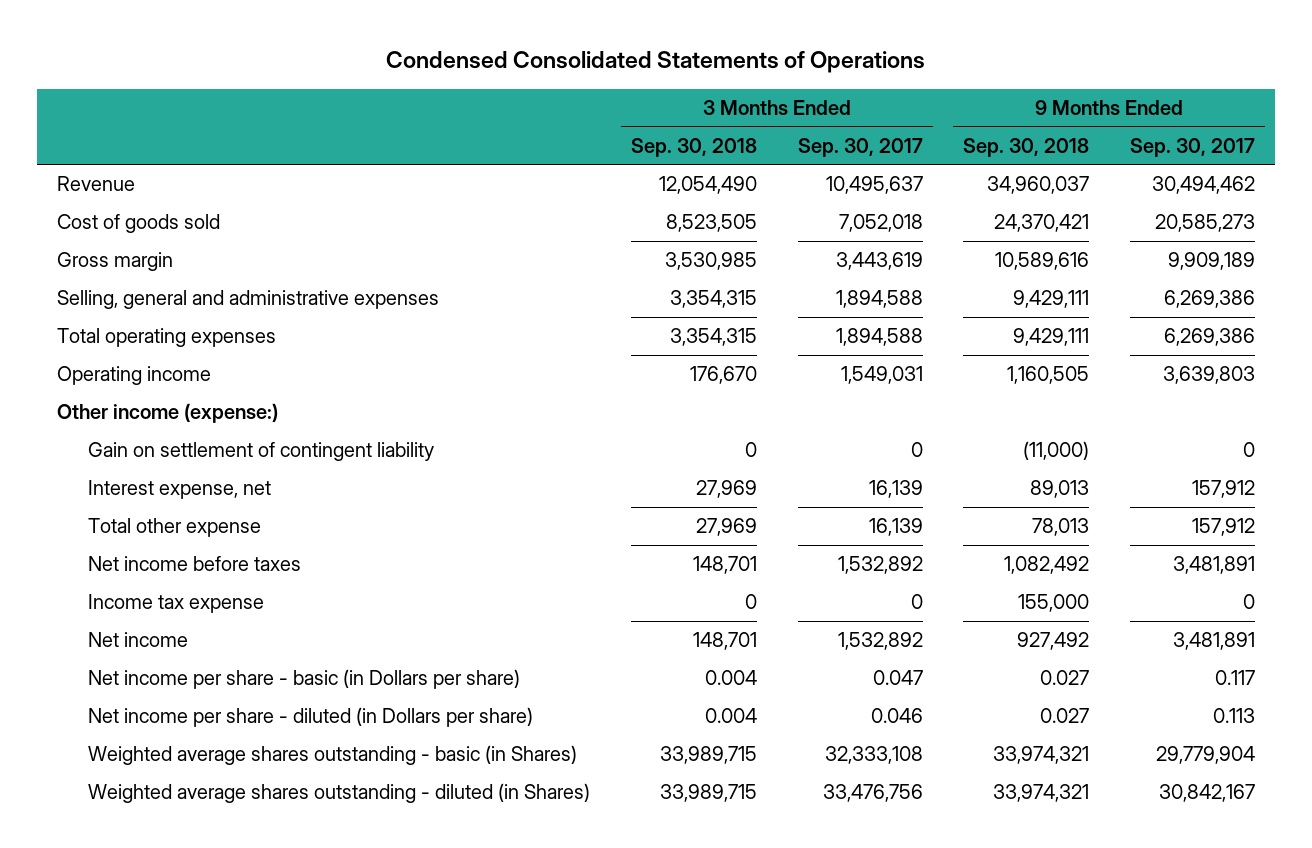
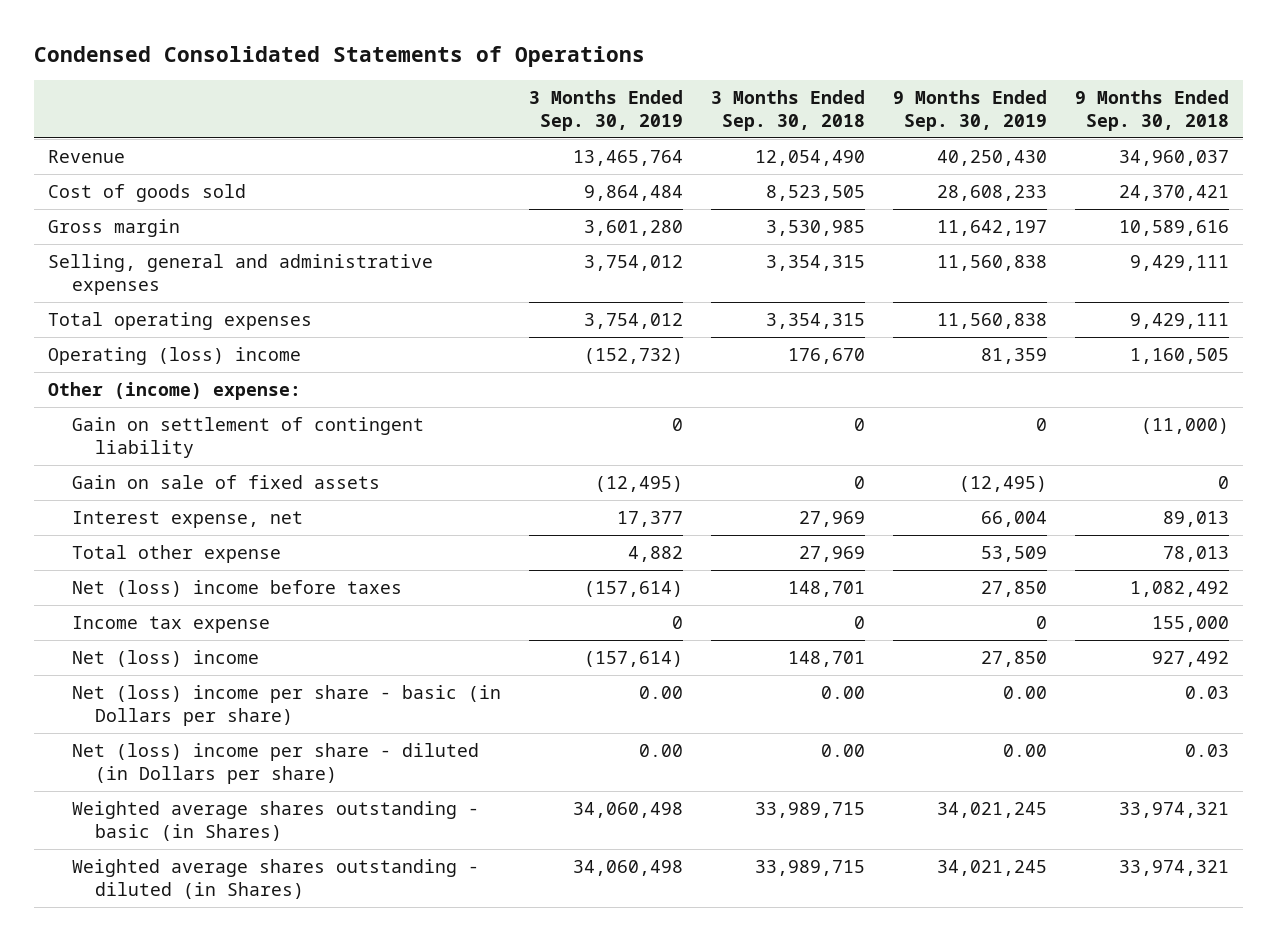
- | 3 Months Ended Sep. 30, 2018 | 3 Months Ended Sep. 30, 2017 | 9 Months Ended Sep. 30, 2018 | 9 Months Ended Sep. 30, 2017
+ | 3 Months Ended Sep. 30, 2019 | 3 Months Ended Sep. 30, 2018 | 9 Months Ended Sep. 30, 2019 | 9 Months Ended Sep. 30, 2018
- Operating income | 176,670 | 1,549,031 | 1,160,505 | 3,639,803
- Other income (expense:)
+ Operating (loss) income | (152,732) | 176,670 | 81,359 | 1,160,505
+ Other (income) expense:
+ Gain on sale of fixed assets | (12,495) | 0 | (12,495) | 0
- Net income before taxes | 148,701 | 1,532,892 | 1,082,492 | 3,481,891
+ Net (loss) income before taxes | (157,614) | 148,701 | 27,850 | 1,082,492
- Net income | 148,701 | 1,532,892 | 927,492 | 3,481,891
- Net income per share - basic (in Dollars per share) | 0.004 | 0.047 | 0.027 | 0.117
- Net income per share - diluted (in Dollars per share) | 0.004 | 0.046 | 0.027 | 0.113
+ Net (loss) income | (157,614) | 148,701 | 27,850 | 927,492
+ Net (loss) income per share - basic (in Dollars per share) | 0.00 | 0.00 | 0.00 | 0.03
+ Net (loss) income per share - diluted (in Dollars per share) | 0.00 | 0.00 | 0.00 | 0.03

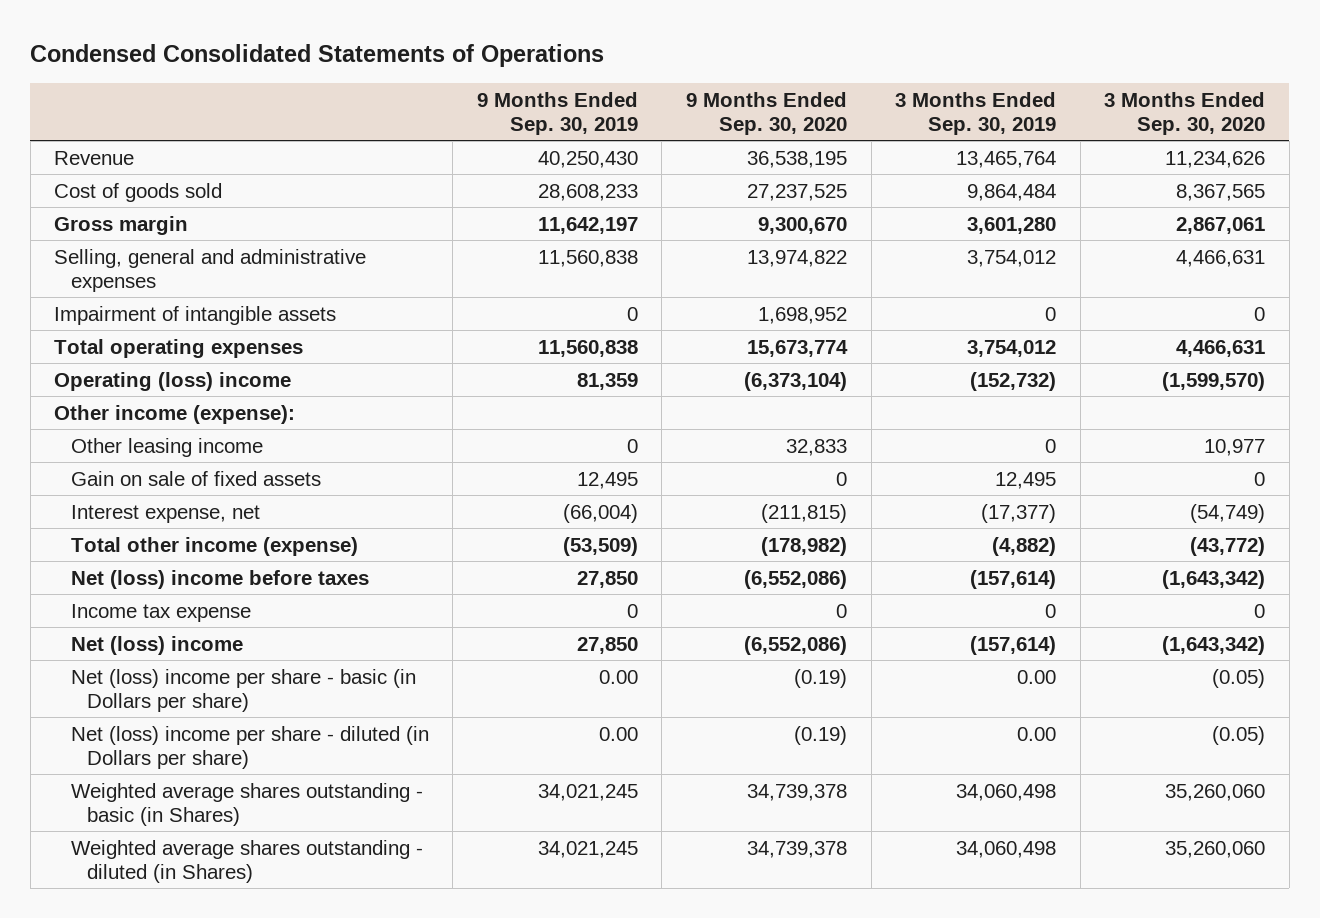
- | 3 Months Ended Sep. 30, 2019 | 3 Months Ended Sep. 30, 2018 | 9 Months Ended Sep. 30, 2019 | 9 Months Ended Sep. 30, 2018
+ | 9 Months Ended Sep. 30, 2019 | 9 Months Ended Sep. 30, 2020 | 3 Months Ended Sep. 30, 2019 | 3 Months Ended Sep. 30, 2020
+ Impairment of intangible assets | 0 | 1,698,952 | 0 | 0
- Other (income) expense:
- Gain on settlement of contingent liability | 0 | 0 | 0 | (11,000)
- Gain on sale of fixed assets | (12,495) | 0 | (12,495) | 0
- Interest expense, net | 17,377 | 27,969 | 66,004 | 89,013
- Total other expense | 4,882 | 27,969 | 53,509 | 78,013
+ Other income (expense):
+ Other leasing income | 0 | 32,833 | 0 | 10,977
+ Gain on sale of fixed assets | 12,495 | 0 | 12,495 | 0
+ Interest expense, net | (66,004) | (211,815) | (17,377) | (54,749)
+ Total other income (expense) | (53,509) | (178,982) | (4,882) | (43,772)

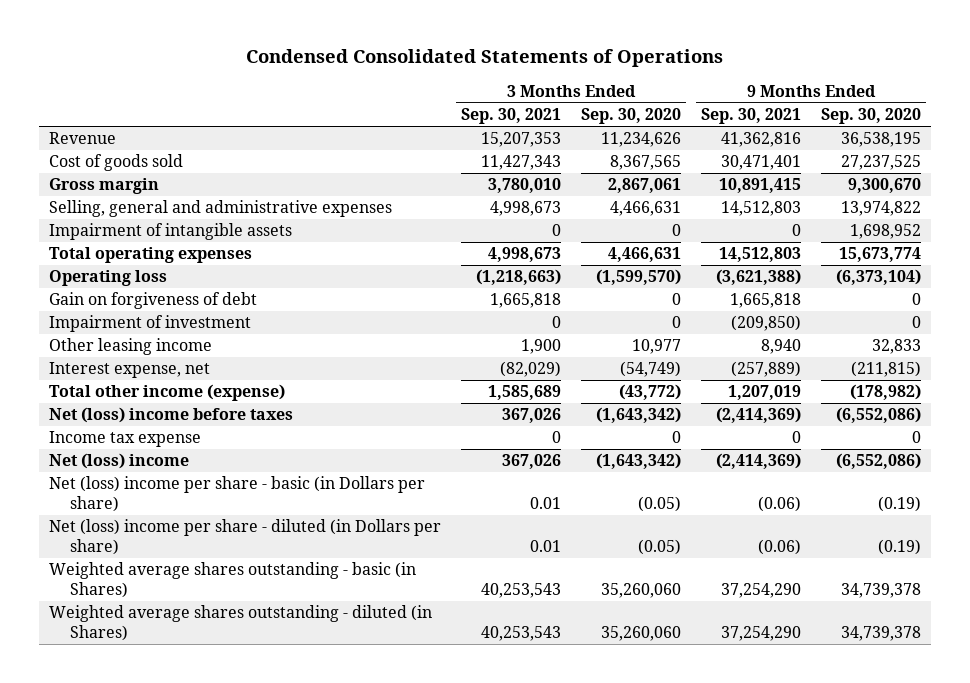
- | 9 Months Ended Sep. 30, 2019 | 9 Months Ended Sep. 30, 2020 | 3 Months Ended Sep. 30, 2019 | 3 Months Ended Sep. 30, 2020
+ | 3 Months Ended Sep. 30, 2021 | 3 Months Ended Sep. 30, 2020 | 9 Months Ended Sep. 30, 2021 | 9 Months Ended Sep. 30, 2020
- Operating (loss) income | 81,359 | (6,373,104) | (152,732) | (1,599,570)
- Other income (expense):
+ Operating loss | (1,218,663) | (1,599,570) | (3,621,388) | (6,373,104)
+ Gain on forgiveness of debt | 1,665,818 | 0 | 1,665,818 | 0
+ Impairment of investment | 0 | 0 | (209,850) | 0
- Gain on sale of fixed assets | 12,495 | 0 | 12,495 | 0

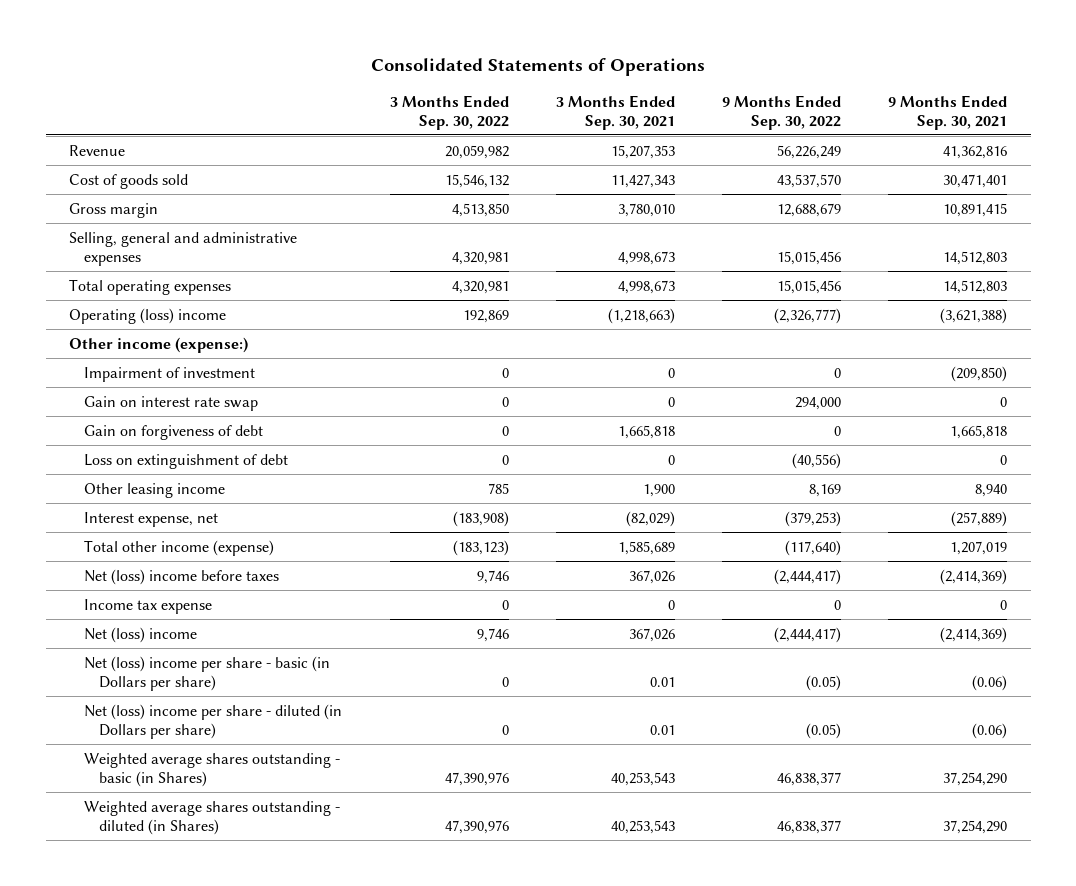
- Condensed Consolidated Statements of Operations
+ Consolidated Statements of Operations
- | 3 Months Ended Sep. 30, 2021 | 3 Months Ended Sep. 30, 2020 | 9 Months Ended Sep. 30, 2021 | 9 Months Ended Sep. 30, 2020
+ | 3 Months Ended Sep. 30, 2022 | 3 Months Ended Sep. 30, 2021 | 9 Months Ended Sep. 30, 2022 | 9 Months Ended Sep. 30, 2021
- Impairment of intangible assets | 0 | 0 | 0 | 1,698,952
- Operating loss | (1,218,663) | (1,599,570) | (3,621,388) | (6,373,104)
+ Operating (loss) income | 192,869 | (1,218,663) | (2,326,777) | (3,621,388)
+ Other income (expense:)
+ Gain on interest rate swap | 0 | 0 | 294,000 | 0
moved down: Gain on forgiveness of debt | 0 | 1,665,818 | 0 | 1,665,818
+ Loss on extinguishment of debt | 0 | 0 | (40,556) | 0

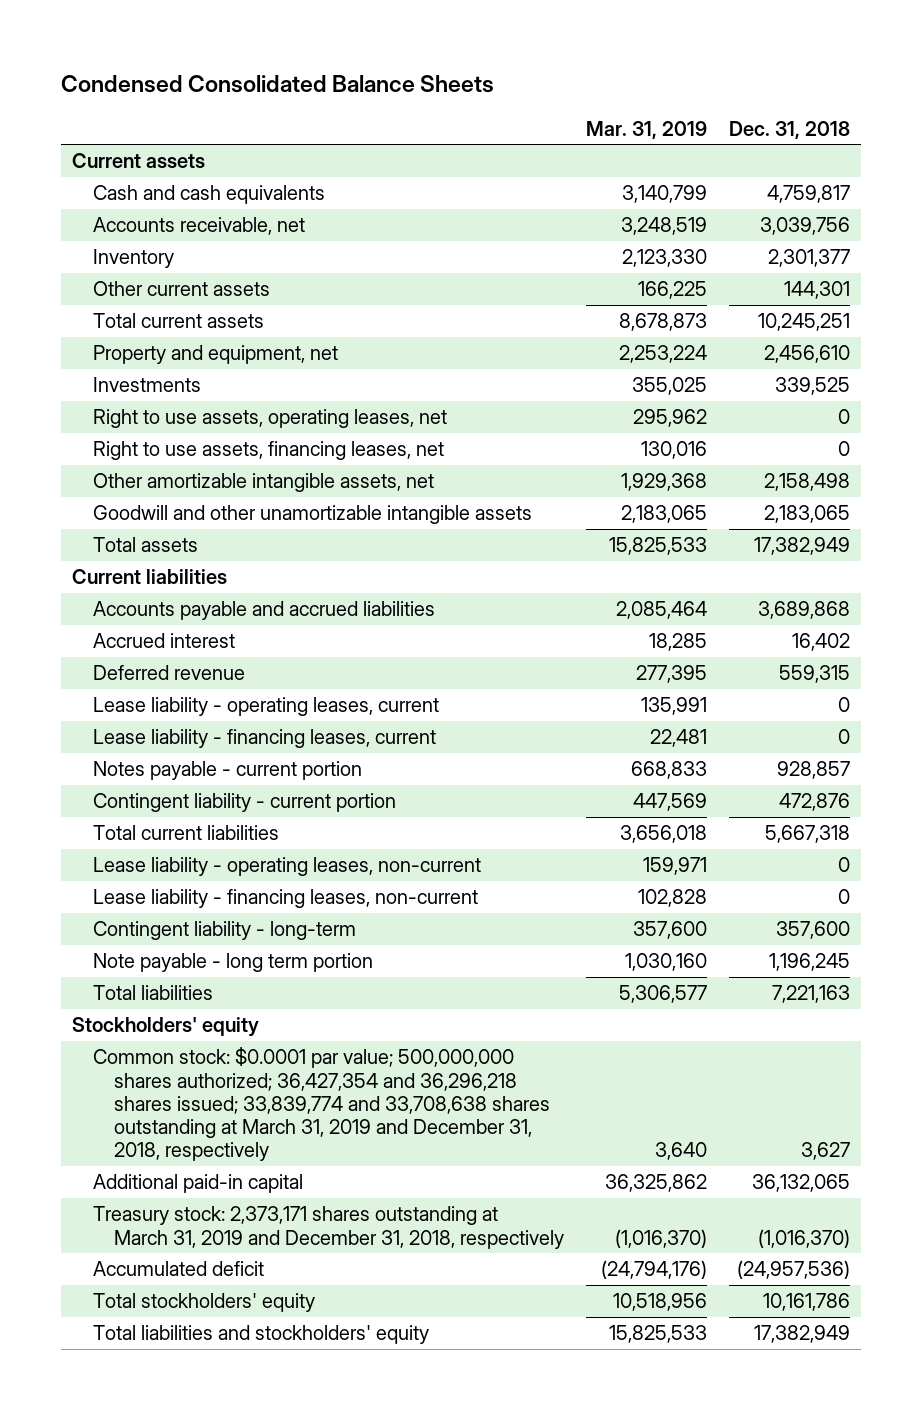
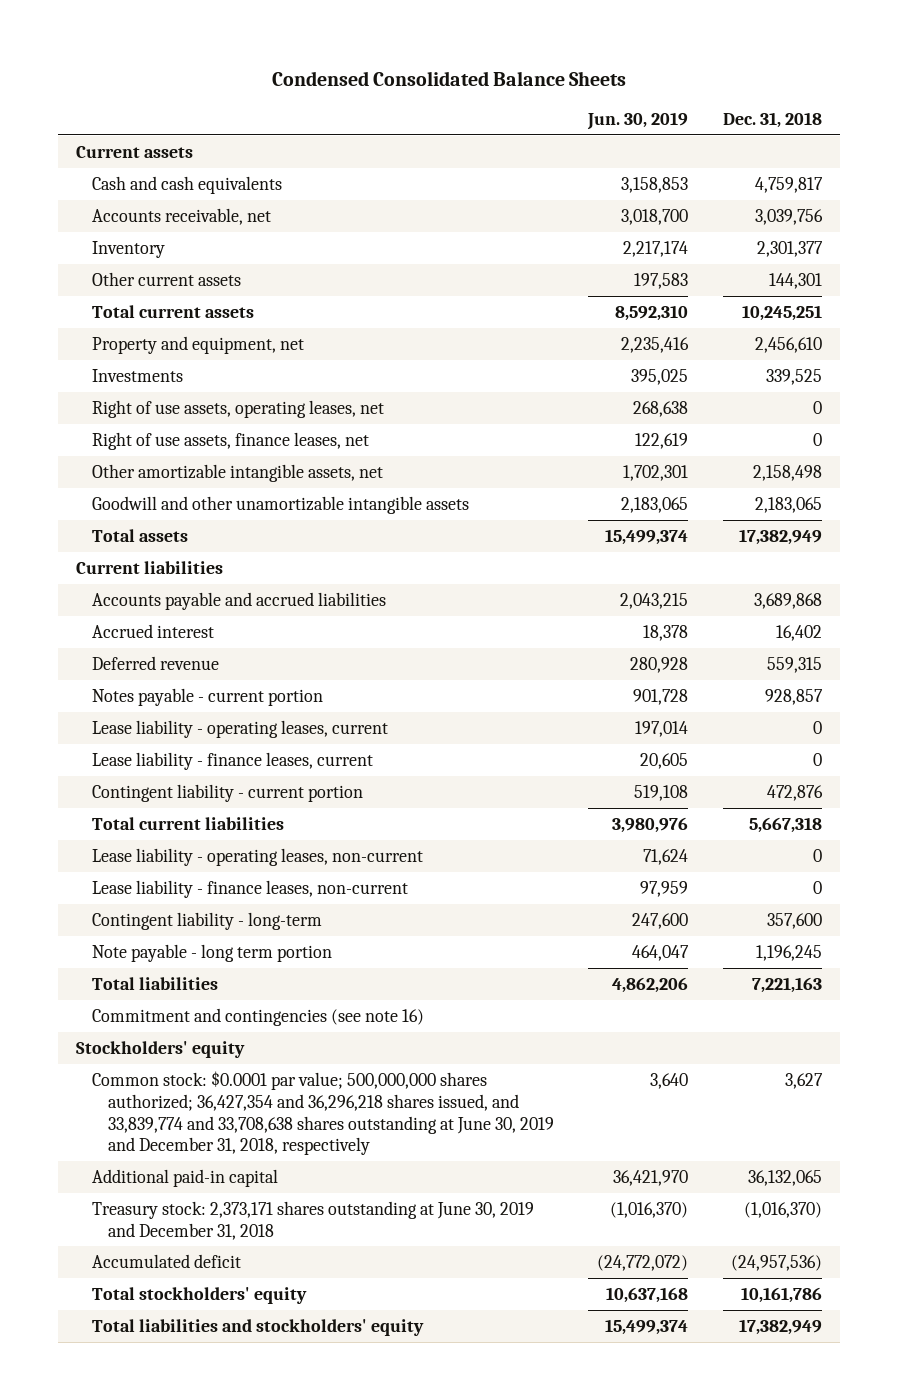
- | Mar. 31, 2019 | Dec. 31, 2018
+ | Jun. 30, 2019 | Dec. 31, 2018
- Right to use assets, operating leases, net | 295,962 | 0
- Right to use assets, financing leases, net | 130,016 | 0
+ Right of use assets, operating leases, net | 268,638 | 0
+ Right of use assets, finance leases, net | 122,619 | 0
- Lease liability - financing leases, current | 22,481 | 0
moved down: Lease liability - operating leases, current | 197,014 | 0
+ Lease liability - finance leases, current | 20,605 | 0
- Lease liability - financing leases, non-current | 102,828 | 0
+ Lease liability - finance leases, non-current | 97,959 | 0
+ Commitment and contingencies (see note 16)
- Common stock: $0.0001 par value; 500,000,000 shares authorized; 36,427,354 and 36,296,218 shares issued; 33,839,774 and 33,708,638 shares outstanding at March 31, 2019 and December 31, 2018, respectively | 3,640 | 3,627
+ Common stock: $0.0001 par value; 500,000,000 shares authorized; 36,427,354 and 36,296,218 shares issued, and 33,839,774 and 33,708,638 shares outstanding at June 30, 2019 and December 31, 2018, respectively | 3,640 | 3,627
- Treasury stock: 2,373,171 shares outstanding at March 31, 2019 and December 31, 2018, respectively | (1,016,370) | (1,016,370)
+ Treasury stock: 2,373,171 shares outstanding at June 30, 2019 and December 31, 2018 | (1,016,370) | (1,016,370)

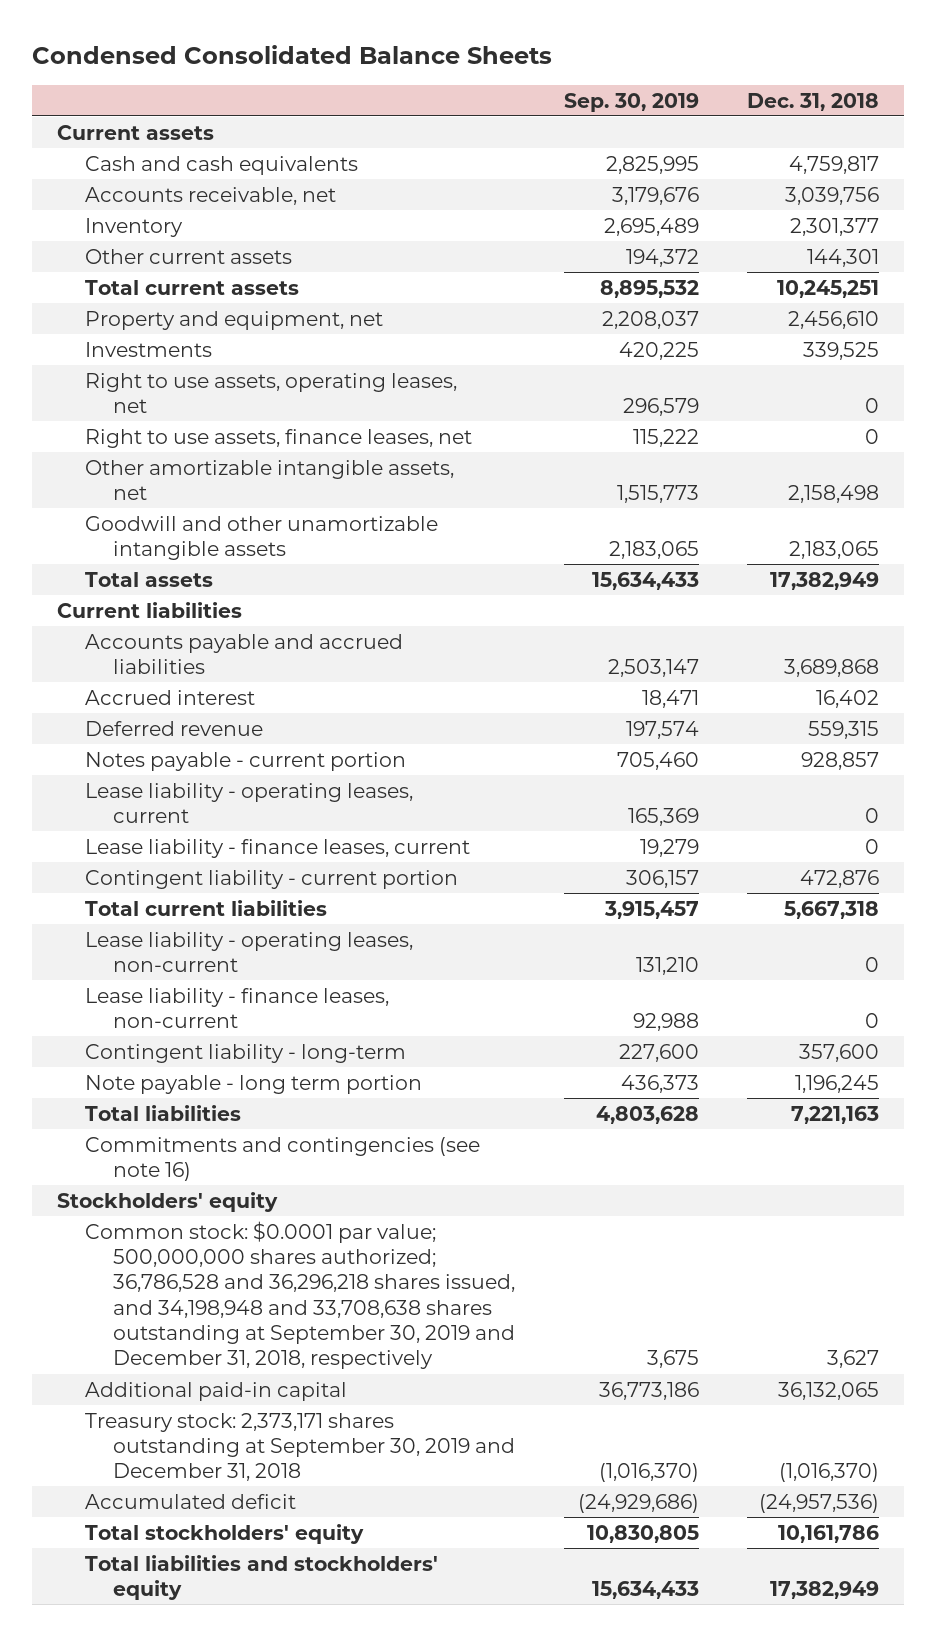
- | Jun. 30, 2019 | Dec. 31, 2018
+ | Sep. 30, 2019 | Dec. 31, 2018
- Right of use assets, operating leases, net | 268,638 | 0
- Right of use assets, finance leases, net | 122,619 | 0
+ Right to use assets, operating leases, net | 296,579 | 0
+ Right to use assets, finance leases, net | 115,222 | 0
- Commitment and contingencies (see note 16)
+ Commitments and contingencies (see note 16)
- Common stock: $0.0001 par value; 500,000,000 shares authorized; 36,427,354 and 36,296,218 shares issued, and 33,839,774 and 33,708,638 shares outstanding at June 30, 2019 and December 31, 2018, respectively | 3,640 | 3,627
+ Common stock: $0.0001 par value; 500,000,000 shares authorized; 36,786,528 and 36,296,218 shares issued, and 34,198,948 and 33,708,638 shares outstanding at September 30, 2019 and December 31, 2018, respectively | 3,675 | 3,627
- Treasury stock: 2,373,171 shares outstanding at June 30, 2019 and December 31, 2018 | (1,016,370) | (1,016,370)
+ Treasury stock: 2,373,171 shares outstanding at September 30, 2019 and December 31, 2018 | (1,016,370) | (1,016,370)

